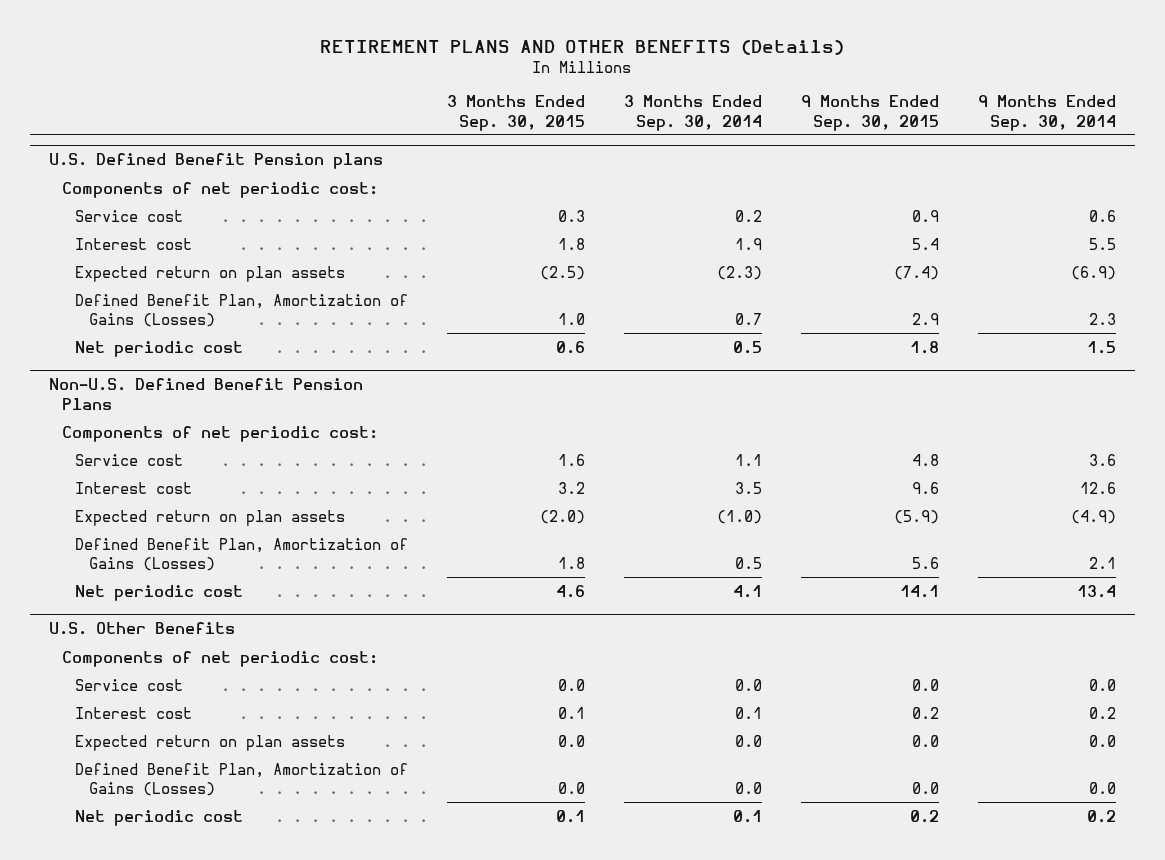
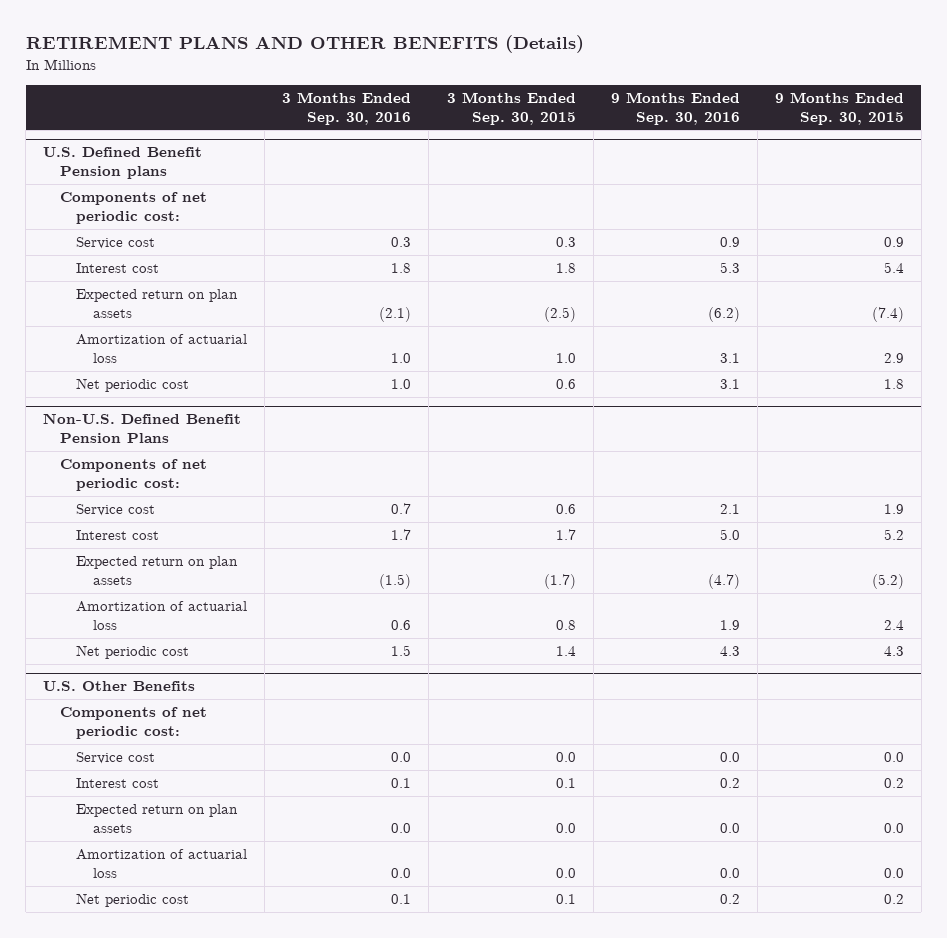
- | 3 Months Ended Sep. 30, 2015 | 3 Months Ended Sep. 30, 2014 | 9 Months Ended Sep. 30, 2015 | 9 Months Ended Sep. 30, 2014
+ | 3 Months Ended Sep. 30, 2016 | 3 Months Ended Sep. 30, 2015 | 9 Months Ended Sep. 30, 2016 | 9 Months Ended Sep. 30, 2015
@ U.S. Defined Benefit Pension plans
- Defined Benefit Plan, Amortization of Gains (Losses) | 1.0 | 0.7 | 2.9 | 2.3
+ Amortization of actuarial loss | 1.0 | 1.0 | 3.1 | 2.9
@ Non-U.S. Defined Benefit Pension Plans
- Service cost | 1.6 | 1.1 | 4.8 | 3.6
- Interest cost | 3.2 | 3.5 | 9.6 | 12.6
- Expected return on plan assets | (2.0) | (1.0) | (5.9) | (4.9)
- Defined Benefit Plan, Amortization of Gains (Losses) | 1.8 | 0.5 | 5.6 | 2.1
- Net periodic cost | 4.6 | 4.1 | 14.1 | 13.4
+ Service cost | 0.7 | 0.6 | 2.1 | 1.9
+ Interest cost | 1.7 | 1.7 | 5.0 | 5.2
+ Expected return on plan assets | (1.5) | (1.7) | (4.7) | (5.2)
+ Amortization of actuarial loss | 0.6 | 0.8 | 1.9 | 2.4
+ Net periodic cost | 1.5 | 1.4 | 4.3 | 4.3
@ U.S. Other Benefits
- Defined Benefit Plan, Amortization of Gains (Losses) | 0.0 | 0.0 | 0.0 | 0.0
+ Amortization of actuarial loss | 0.0 | 0.0 | 0.0 | 0.0

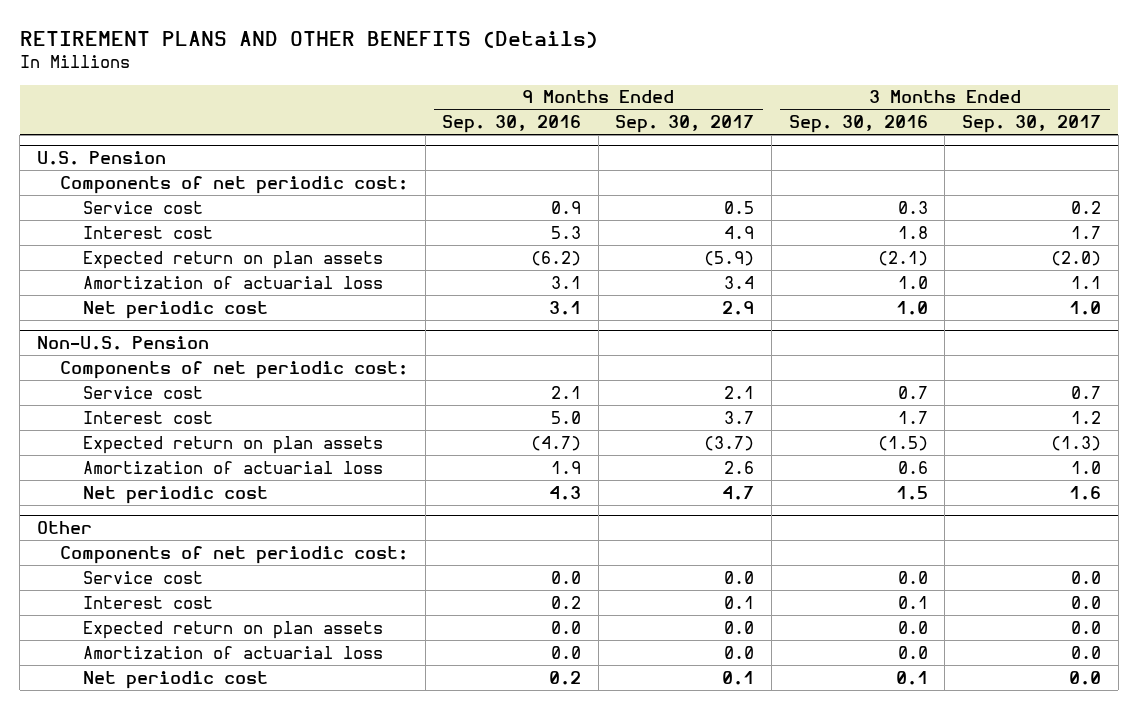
- | 3 Months Ended Sep. 30, 2016 | 3 Months Ended Sep. 30, 2015 | 9 Months Ended Sep. 30, 2016 | 9 Months Ended Sep. 30, 2015
+ | 9 Months Ended Sep. 30, 2016 | 9 Months Ended Sep. 30, 2017 | 3 Months Ended Sep. 30, 2016 | 3 Months Ended Sep. 30, 2017
- U.S. Defined Benefit Pension plans
+ U.S. Pension
- Non-U.S. Defined Benefit Pension Plans
+ Non-U.S. Pension
- U.S. Other Benefits
+ Other

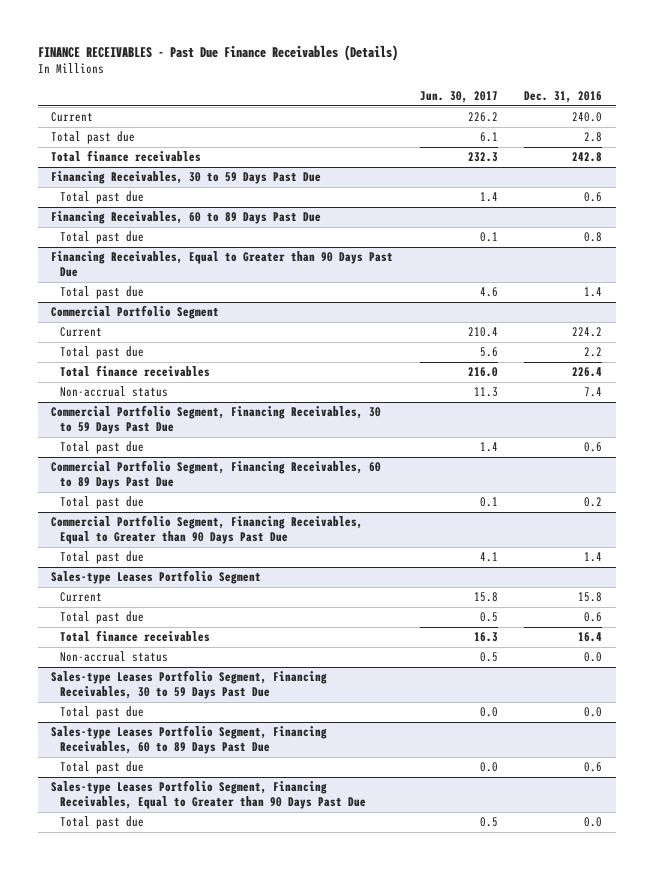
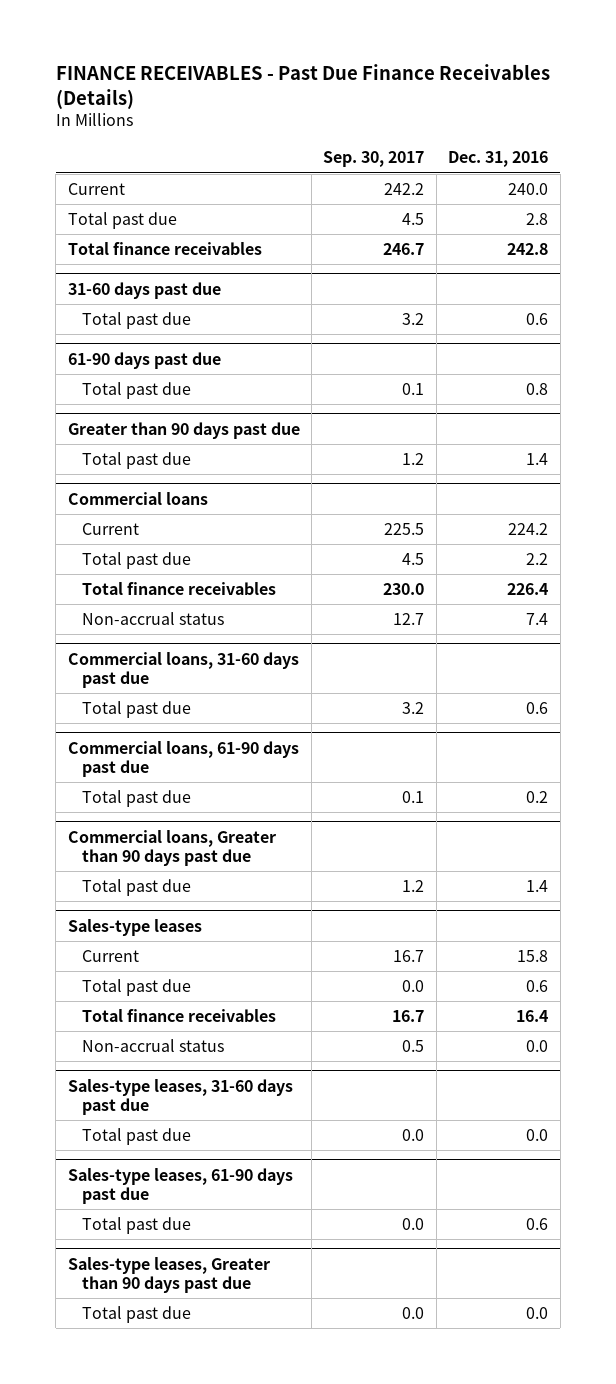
- | Jun. 30, 2017 | Dec. 31, 2016
+ | Sep. 30, 2017 | Dec. 31, 2016
- Financing Receivables, 30 to 59 Days Past Due
+ 31-60 days past due
- Financing Receivables, 60 to 89 Days Past Due
+ 61-90 days past due
- Financing Receivables, Equal to Greater than 90 Days Past Due
+ Greater than 90 days past due
- Commercial Portfolio Segment
+ Commercial loans
- Commercial Portfolio Segment, Financing Receivables, 30 to 59 Days Past Due
+ Commercial loans, 31-60 days past due
- Commercial Portfolio Segment, Financing Receivables, 60 to 89 Days Past Due
+ Commercial loans, 61-90 days past due
- Commercial Portfolio Segment, Financing Receivables, Equal to Greater than 90 Days Past Due
+ Commercial loans, Greater than 90 days past due
- Sales-type Leases Portfolio Segment
+ Sales-type leases
- Sales-type Leases Portfolio Segment, Financing Receivables, 30 to 59 Days Past Due
+ Sales-type leases, 31-60 days past due
- Sales-type Leases Portfolio Segment, Financing Receivables, 60 to 89 Days Past Due
+ Sales-type leases, 61-90 days past due
- Sales-type Leases Portfolio Segment, Financing Receivables, Equal to Greater than 90 Days Past Due
+ Sales-type leases, Greater than 90 days past due

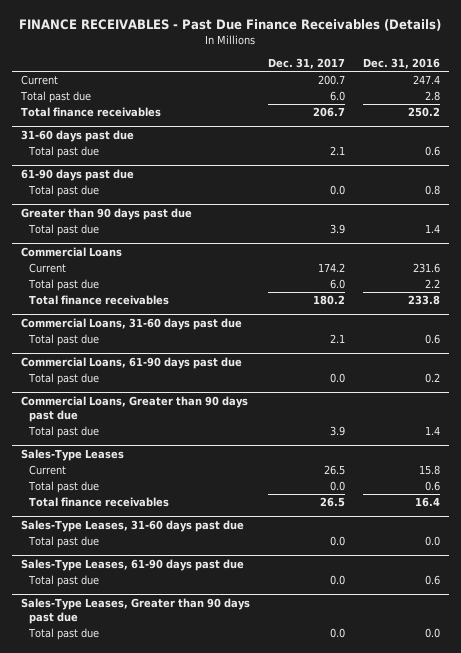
- | Sep. 30, 2017 | Dec. 31, 2016
+ | Dec. 31, 2017 | Dec. 31, 2016
- Current | 242.2 | 240.0
+ Current | 200.7 | 247.4
- Total finance receivables | 246.7 | 242.8
+ Total finance receivables | 206.7 | 250.2
- Commercial loans
- Current | 225.5 | 224.2
+ Commercial Loans
+ Current | 174.2 | 231.6
- Total finance receivables | 230.0 | 226.4
- Non-accrual status | 12.7 | 7.4
- Commercial loans, 31-60 days past due
+ Total finance receivables | 180.2 | 233.8
+ Commercial Loans, 31-60 days past due
- Commercial loans, 61-90 days past due
+ Commercial Loans, 61-90 days past due
- Commercial loans, Greater than 90 days past due
+ Commercial Loans, Greater than 90 days past due
- Sales-type leases
+ Sales-Type Leases
- Non-accrual status | 0.5 | 0.0
- Sales-type leases, 31-60 days past due
+ Sales-Type Leases, 31-60 days past due
- Sales-type leases, 61-90 days past due
+ Sales-Type Leases, 61-90 days past due
- Sales-type leases, Greater than 90 days past due
+ Sales-Type Leases, Greater than 90 days past due

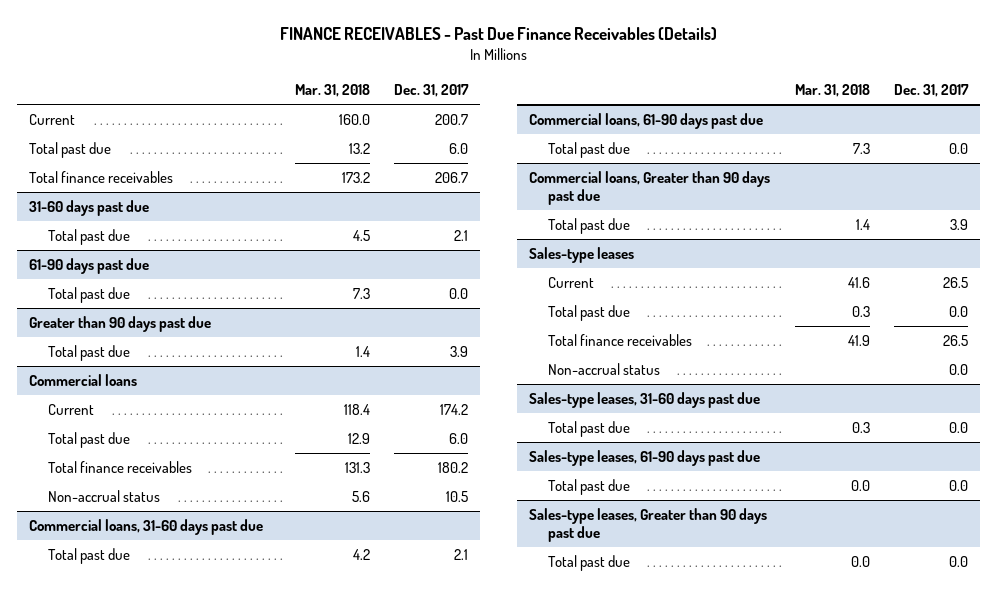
- | Dec. 31, 2017 | Dec. 31, 2016
+ | Mar. 31, 2018 | Dec. 31, 2017
- Commercial Loans
+ Commercial loans
- Commercial Loans, 31-60 days past due
+ Non-accrual status | 5.6 | 10.5
+ Commercial loans, 31-60 days past due
- Commercial Loans, 61-90 days past due
+ Commercial loans, 61-90 days past due
- Commercial Loans, Greater than 90 days past due
+ Commercial loans, Greater than 90 days past due
- Sales-Type Leases
+ Sales-type leases
- Sales-Type Leases, 31-60 days past due
+ Non-accrual status | | 0.0
+ Sales-type leases, 31-60 days past due
- Sales-Type Leases, 61-90 days past due
+ Sales-type leases, 61-90 days past due
- Sales-Type Leases, Greater than 90 days past due
+ Sales-type leases, Greater than 90 days past due

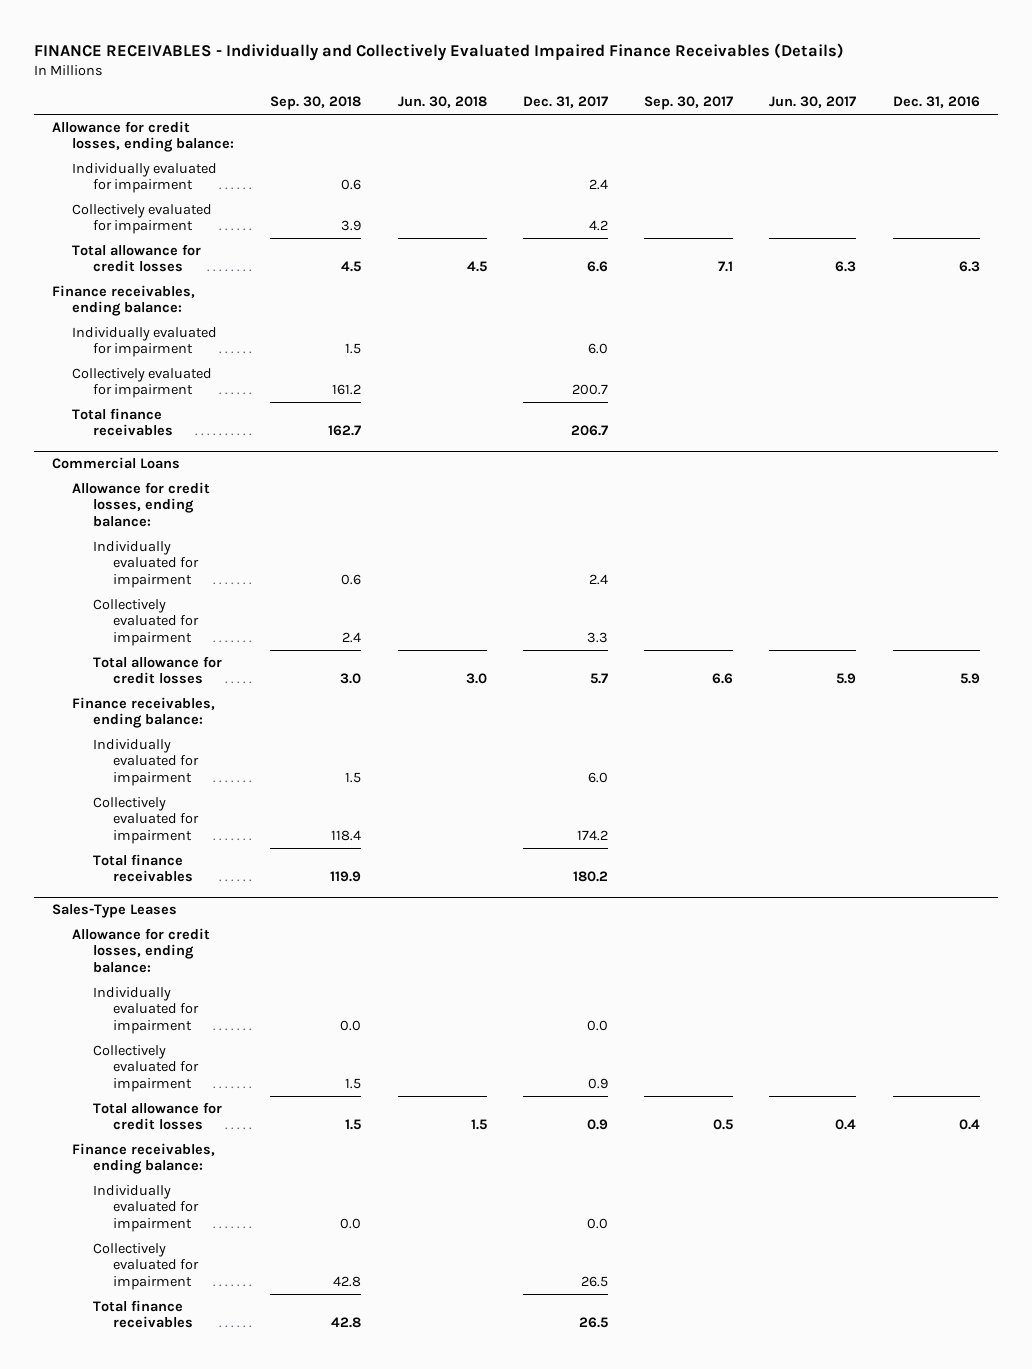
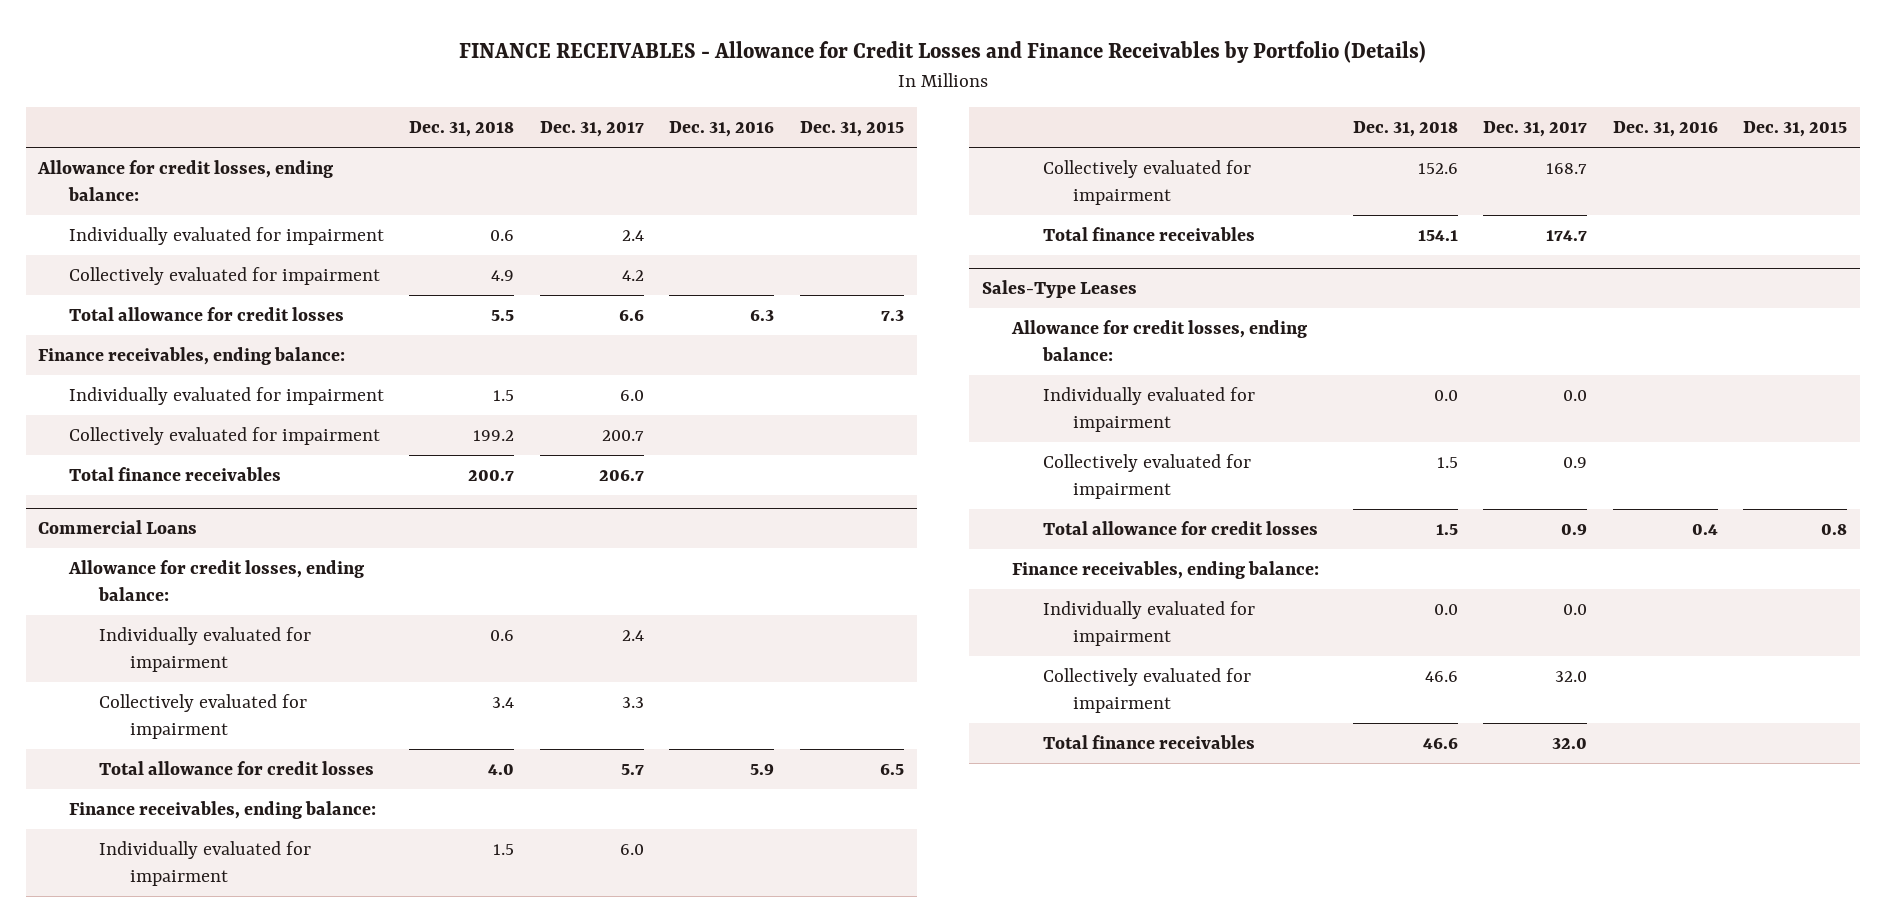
- FINANCE RECEIVABLES - Individually and Collectively Evaluated Impaired Finance Receivables (Details)
+ FINANCE RECEIVABLES - Allowance for Credit Losses and Finance Receivables by Portfolio (Details)
- | Sep. 30, 2018 | Jun. 30, 2018 | Dec. 31, 2017 | Sep. 30, 2017 | Jun. 30, 2017 | Dec. 31, 2016
+ | Dec. 31, 2018 | Dec. 31, 2017 | Dec. 31, 2016 | Dec. 31, 2015
@ Commercial Loans
- Collectively evaluated for impairment | 118.4 | | 174.2 | | |
- Total finance receivables | 119.9 | | 180.2 | | |
+ Collectively evaluated for impairment | 152.6 | 168.7 | |
+ Total finance receivables | 154.1 | 174.7 | |
@ Sales-Type Leases
- Collectively evaluated for impairment | 42.8 | | 26.5 | | |
- Total finance receivables | 42.8 | | 26.5 | | |
+ Collectively evaluated for impairment | 46.6 | 32.0 | |
+ Total finance receivables | 46.6 | 32.0 | |

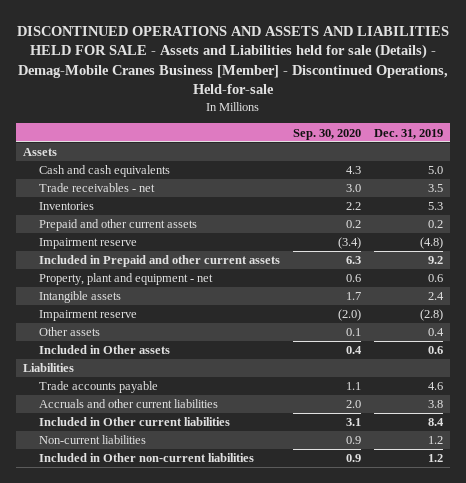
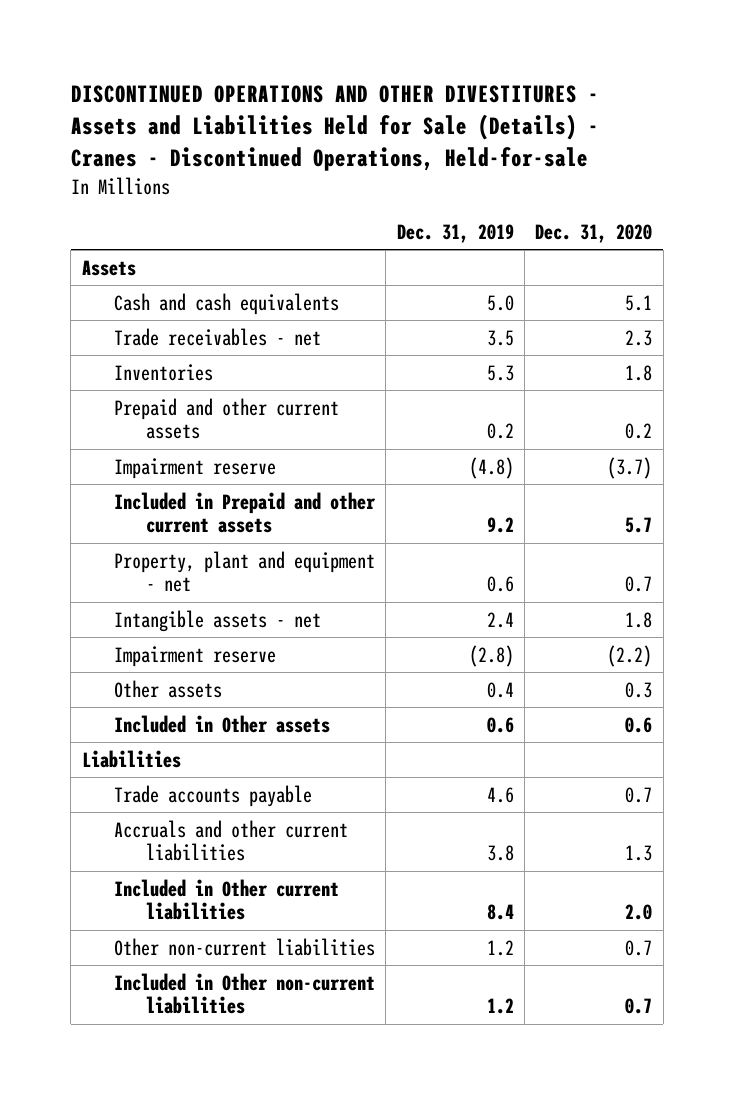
- DISCONTINUED OPERATIONS AND ASSETS AND LIABILITIES HELD FOR SALE - Assets and Liabilities held for sale (Details) - Demag-Mobile Cranes Business [Member] - Discontinued Operations, Held-for-sale
+ DISCONTINUED OPERATIONS AND OTHER DIVESTITURES - Assets and Liabilities Held for Sale (Details) - Cranes - Discontinued Operations, Held-for-sale
- | Sep. 30, 2020 | Dec. 31, 2019
+ | Dec. 31, 2019 | Dec. 31, 2020
- Intangible assets | 1.7 | 2.4
+ Intangible assets - net | 2.4 | 1.8
- Non-current liabilities | 0.9 | 1.2
+ Other non-current liabilities | 1.2 | 0.7

